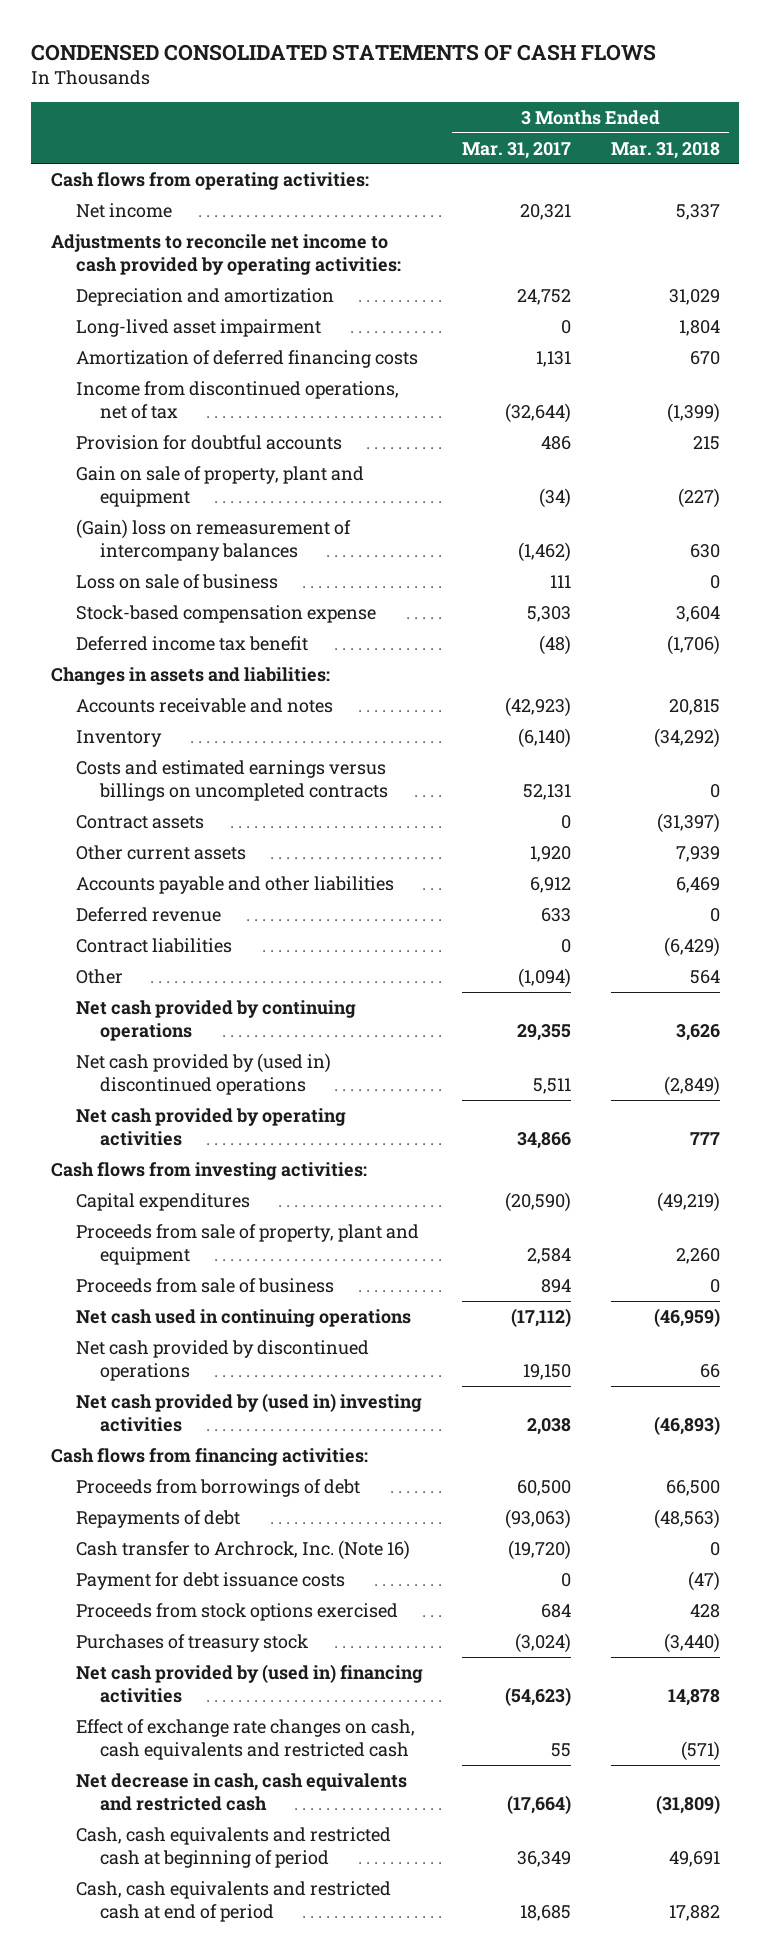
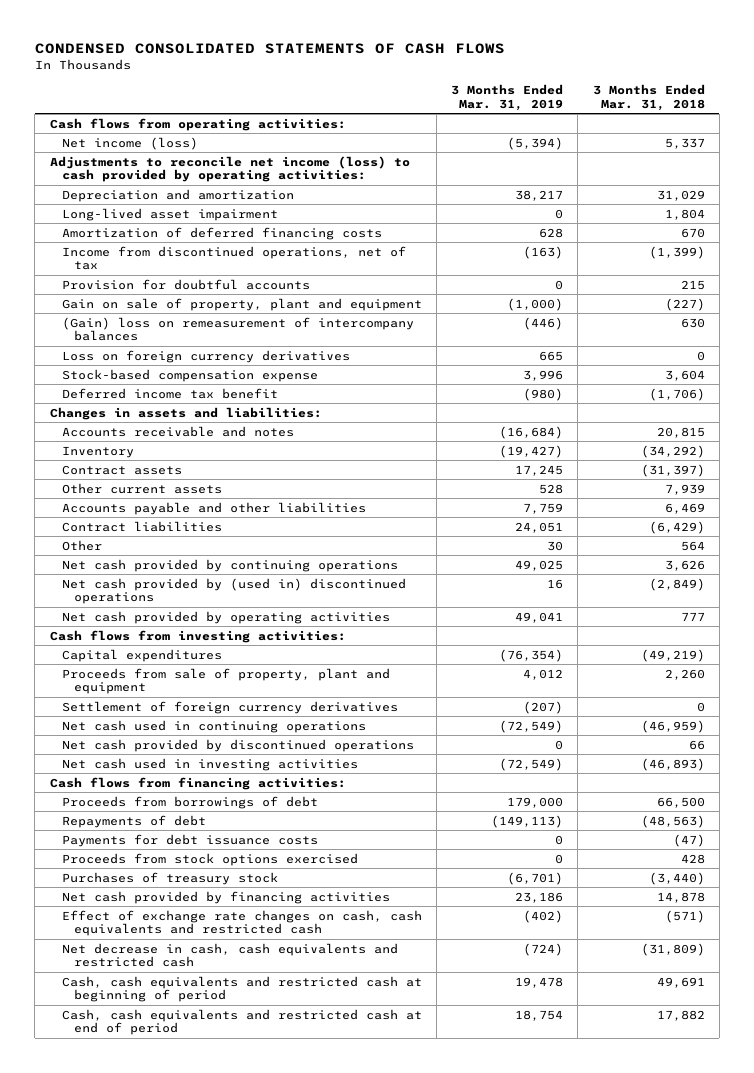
- | 3 Months Ended Mar. 31, 2017 | 3 Months Ended Mar. 31, 2018
+ | 3 Months Ended Mar. 31, 2019 | 3 Months Ended Mar. 31, 2018
- Net income | 20,321 | 5,337
- Adjustments to reconcile net income to cash provided by operating activities:
+ Net income (loss) | (5,394) | 5,337
+ Adjustments to reconcile net income (loss) to cash provided by operating activities:
- Loss on sale of business | 111 | 0
+ Loss on foreign currency derivatives | 665 | 0
- Costs and estimated earnings versus billings on uncompleted contracts | 52,131 | 0
- Deferred revenue | 633 | 0
- Proceeds from sale of business | 894 | 0
+ Settlement of foreign currency derivatives | (207) | 0
- Net cash provided by (used in) investing activities | 2,038 | (46,893)
+ Net cash used in investing activities | (72,549) | (46,893)
- Cash transfer to Archrock, Inc. (Note 16) | (19,720) | 0
- Payment for debt issuance costs | 0 | (47)
+ Payments for debt issuance costs | 0 | (47)
- Net cash provided by (used in) financing activities | (54,623) | 14,878
+ Net cash provided by financing activities | 23,186 | 14,878

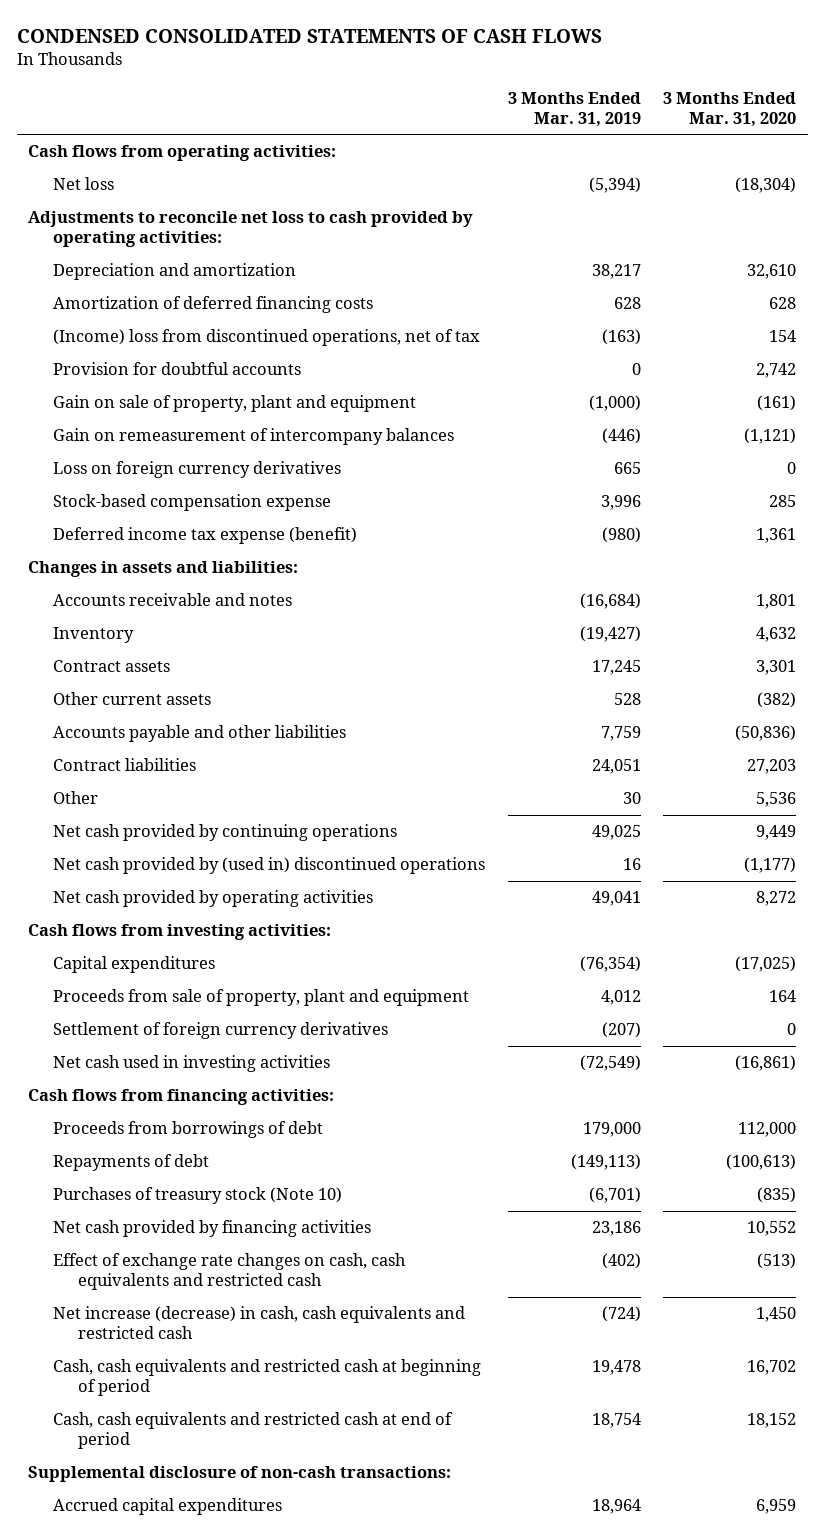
- | 3 Months Ended Mar. 31, 2019 | 3 Months Ended Mar. 31, 2018
+ | 3 Months Ended Mar. 31, 2019 | 3 Months Ended Mar. 31, 2020
- Net income (loss) | (5,394) | 5,337
- Adjustments to reconcile net income (loss) to cash provided by operating activities:
+ Net loss | (5,394) | (18,304)
+ Adjustments to reconcile net loss to cash provided by operating activities:
- Long-lived asset impairment | 0 | 1,804
- Income from discontinued operations, net of tax | (163) | (1,399)
+ (Income) loss from discontinued operations, net of tax | (163) | 154
- (Gain) loss on remeasurement of intercompany balances | (446) | 630
+ Gain on remeasurement of intercompany balances | (446) | (1,121)
- Deferred income tax benefit | (980) | (1,706)
+ Deferred income tax expense (benefit) | (980) | 1,361
- Net cash used in continuing operations | (72,549) | (46,959)
- Net cash provided by discontinued operations | 0 | 66
- Payments for debt issuance costs | 0 | (47)
- Proceeds from stock options exercised | 0 | 428
- Purchases of treasury stock | (6,701) | (3,440)
+ Purchases of treasury stock (Note 10) | (6,701) | (835)
- Net decrease in cash, cash equivalents and restricted cash | (724) | (31,809)
+ Net increase (decrease) in cash, cash equivalents and restricted cash | (724) | 1,450
+ Supplemental disclosure of non-cash transactions:
+ Accrued capital expenditures | 18,964 | 6,959

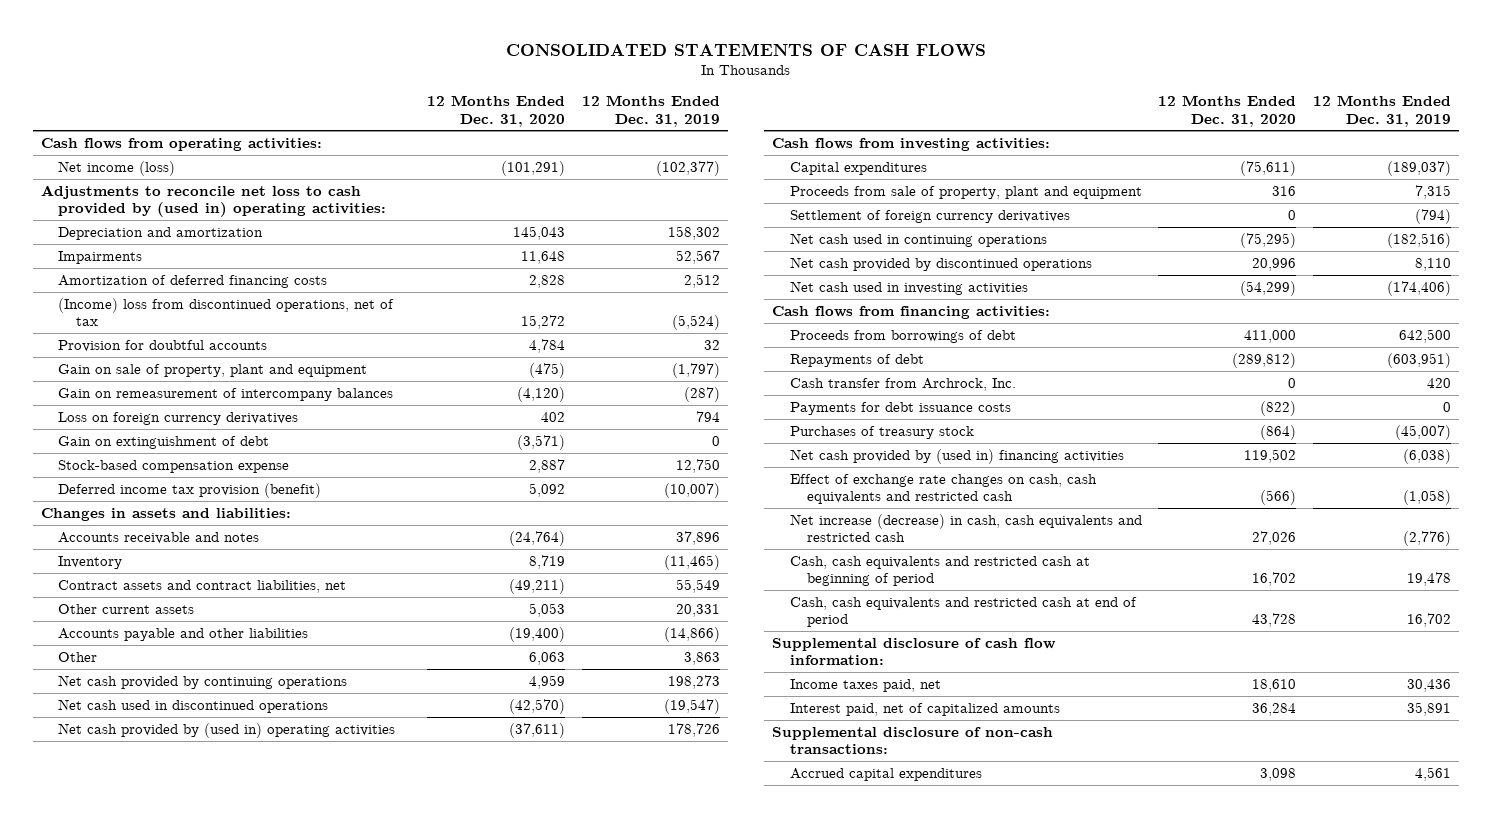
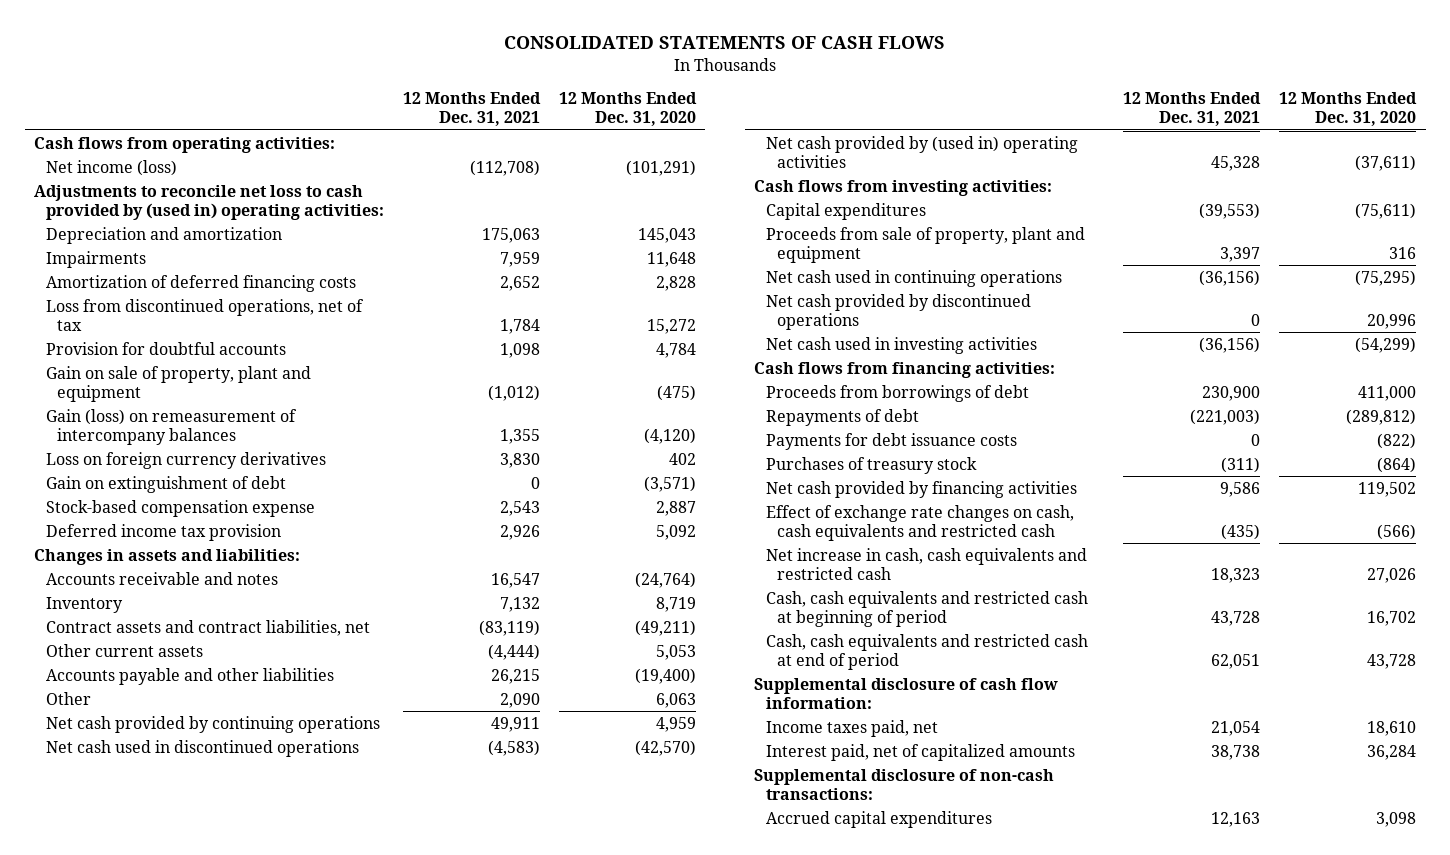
- | 12 Months Ended Dec. 31, 2020 | 12 Months Ended Dec. 31, 2019
+ | 12 Months Ended Dec. 31, 2021 | 12 Months Ended Dec. 31, 2020
- (Income) loss from discontinued operations, net of tax | 15,272 | (5,524)
+ Loss from discontinued operations, net of tax | 1,784 | 15,272
- Gain on remeasurement of intercompany balances | (4,120) | (287)
+ Gain (loss) on remeasurement of intercompany balances | 1,355 | (4,120)
- Deferred income tax provision (benefit) | 5,092 | (10,007)
+ Deferred income tax provision | 2,926 | 5,092
- Settlement of foreign currency derivatives | 0 | (794)
- Cash transfer from Archrock, Inc. | 0 | 420
- Net cash provided by (used in) financing activities | 119,502 | (6,038)
+ Net cash provided by financing activities | 9,586 | 119,502
- Net increase (decrease) in cash, cash equivalents and restricted cash | 27,026 | (2,776)
+ Net increase in cash, cash equivalents and restricted cash | 18,323 | 27,026

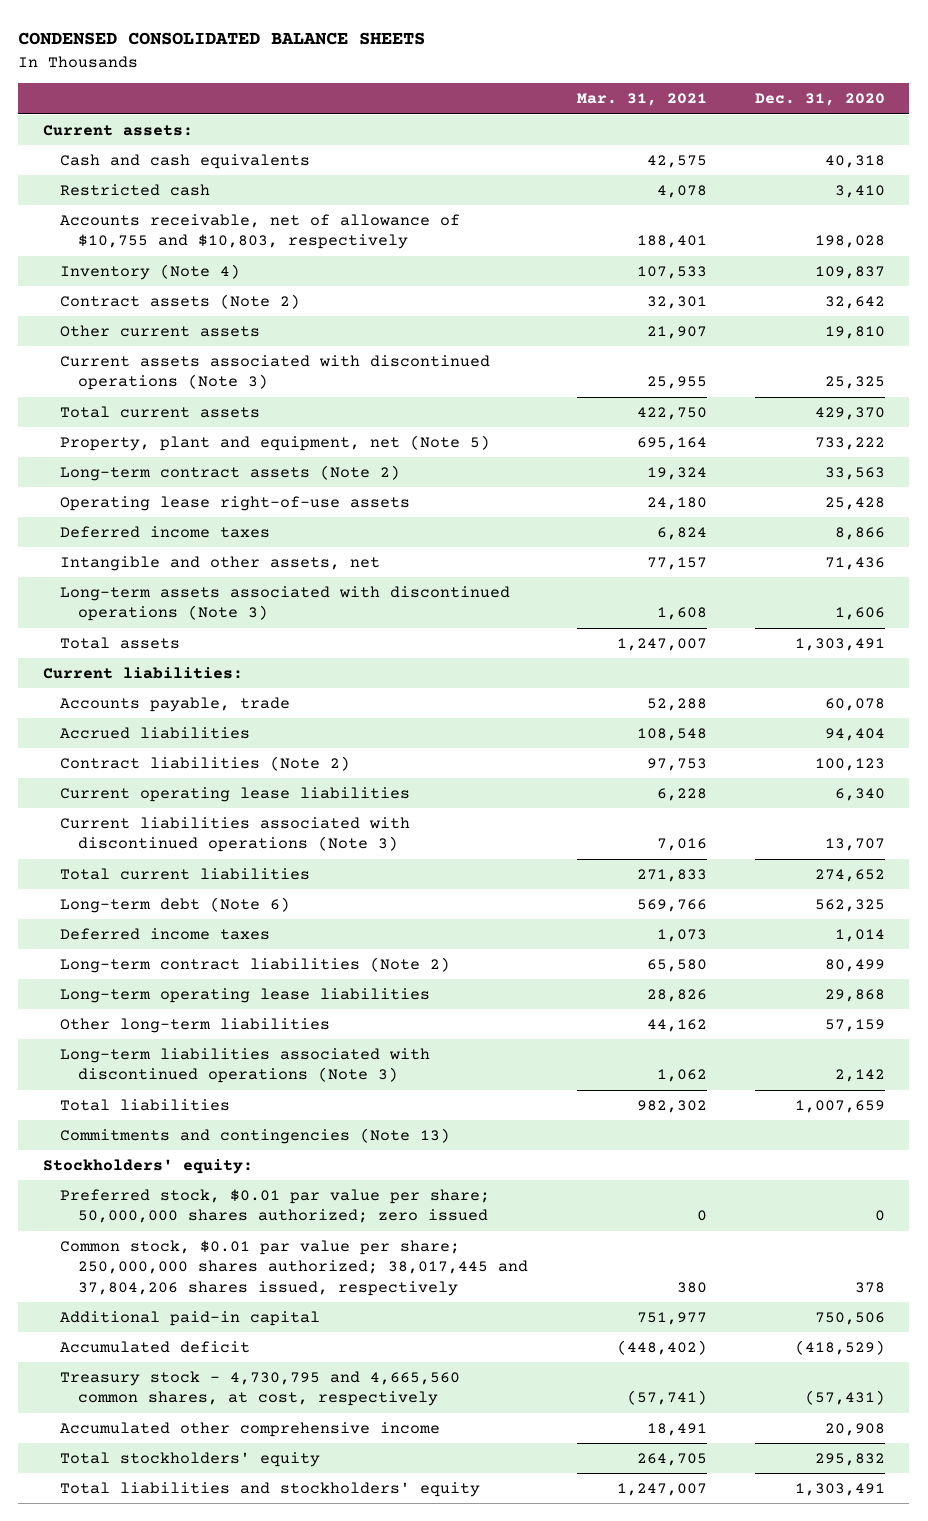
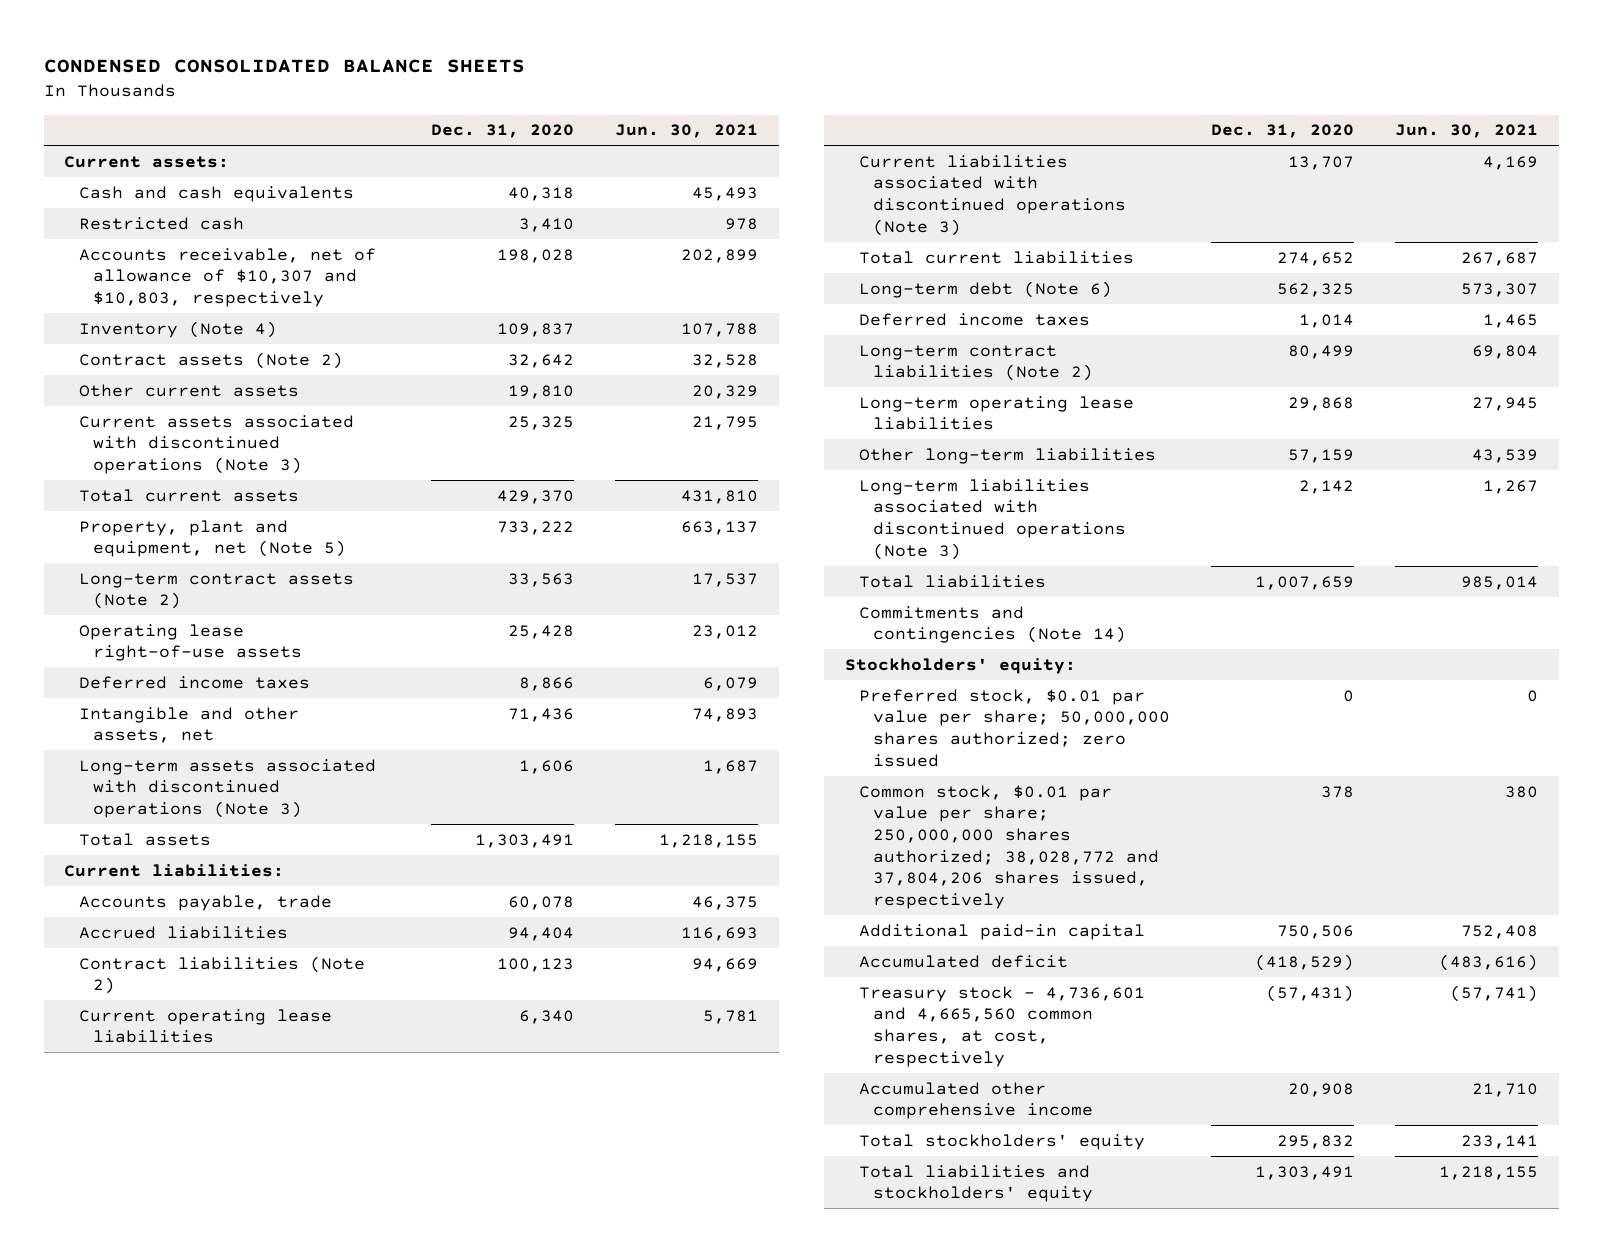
- | Mar. 31, 2021 | Dec. 31, 2020
+ | Dec. 31, 2020 | Jun. 30, 2021
- Accounts receivable, net of allowance of $10,755 and $10,803, respectively | 188,401 | 198,028
+ Accounts receivable, net of allowance of $10,307 and $10,803, respectively | 198,028 | 202,899
- Commitments and contingencies (Note 13)
+ Commitments and contingencies (Note 14)
- Common stock, $0.01 par value per share; 250,000,000 shares authorized; 38,017,445 and 37,804,206 shares issued, respectively | 380 | 378
+ Common stock, $0.01 par value per share; 250,000,000 shares authorized; 38,028,772 and 37,804,206 shares issued, respectively | 378 | 380
- Treasury stock - 4,730,795 and 4,665,560 common shares, at cost, respectively | (57,741) | (57,431)
+ Treasury stock - 4,736,601 and 4,665,560 common shares, at cost, respectively | (57,431) | (57,741)

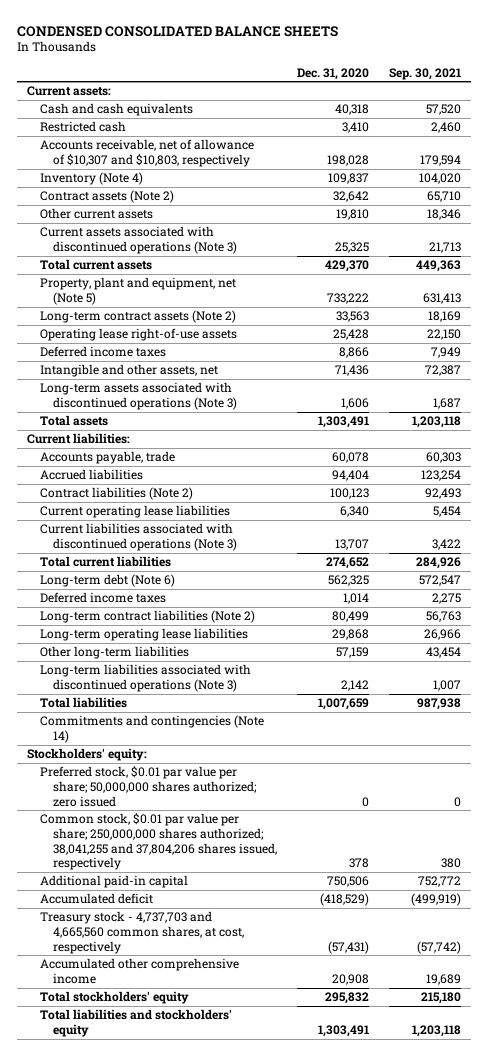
- | Dec. 31, 2020 | Jun. 30, 2021
+ | Dec. 31, 2020 | Sep. 30, 2021
- Common stock, $0.01 par value per share; 250,000,000 shares authorized; 38,028,772 and 37,804,206 shares issued, respectively | 378 | 380
+ Common stock, $0.01 par value per share; 250,000,000 shares authorized; 38,041,255 and 37,804,206 shares issued, respectively | 378 | 380
- Treasury stock - 4,736,601 and 4,665,560 common shares, at cost, respectively | (57,431) | (57,741)
+ Treasury stock - 4,737,703 and 4,665,560 common shares, at cost, respectively | (57,431) | (57,742)

